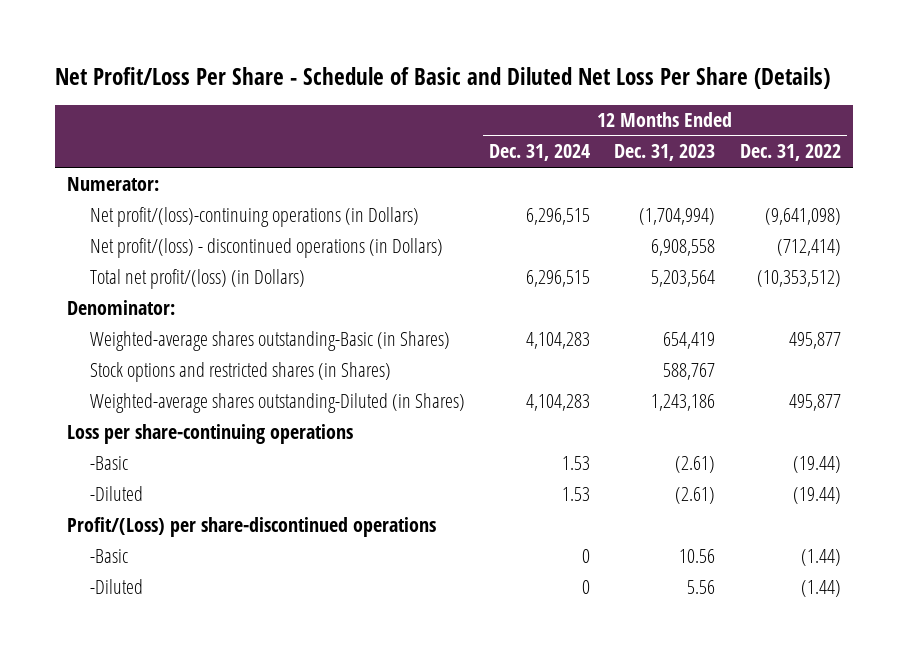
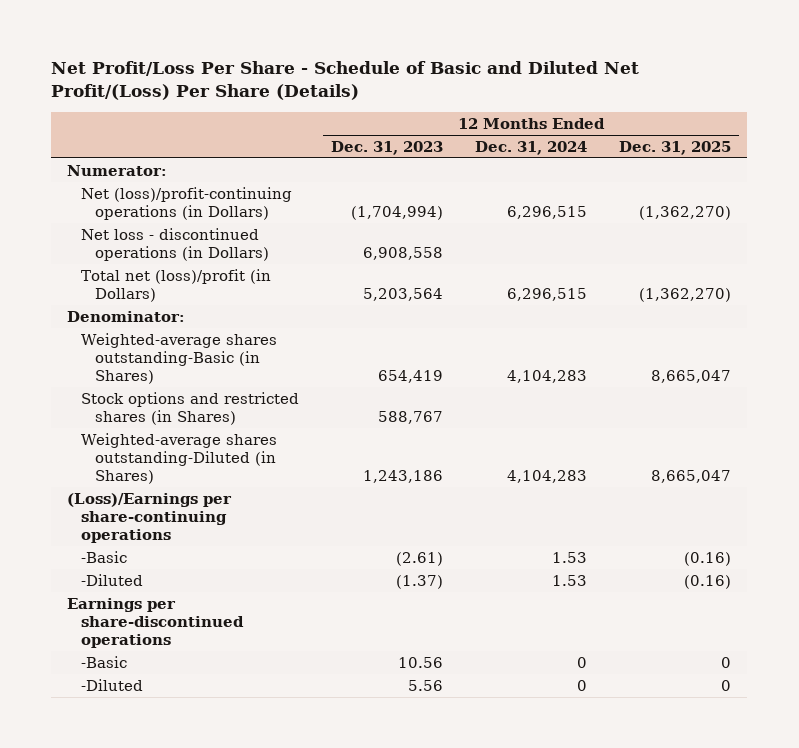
- Net Profit/Loss Per Share - Schedule of Basic and Diluted Net Loss Per Share (Details)
+ Net Profit/Loss Per Share - Schedule of Basic and Diluted Net Profit/(Loss) Per Share (Details)
- | 12 Months Ended Dec. 31, 2024 | 12 Months Ended Dec. 31, 2023 | 12 Months Ended Dec. 31, 2022
+ | 12 Months Ended Dec. 31, 2023 | 12 Months Ended Dec. 31, 2024 | 12 Months Ended Dec. 31, 2025
- Net profit/(loss)-continuing operations (in Dollars) | 6,296,515 | (1,704,994) | (9,641,098)
- Net profit/(loss) - discontinued operations (in Dollars) | | 6,908,558 | (712,414)
- Total net profit/(loss) (in Dollars) | 6,296,515 | 5,203,564 | (10,353,512)
+ Net (loss)/profit-continuing operations (in Dollars) | (1,704,994) | 6,296,515 | (1,362,270)
+ Net loss - discontinued operations (in Dollars) | 6,908,558 | |
+ Total net (loss)/profit (in Dollars) | 5,203,564 | 6,296,515 | (1,362,270)
- Loss per share-continuing operations
+ (Loss)/Earnings per share-continuing operations
- -Diluted | 1.53 | (2.61) | (19.44)
- Profit/(Loss) per share-discontinued operations
+ -Diluted | (1.37) | 1.53 | (0.16)
+ Earnings per share-discontinued operations

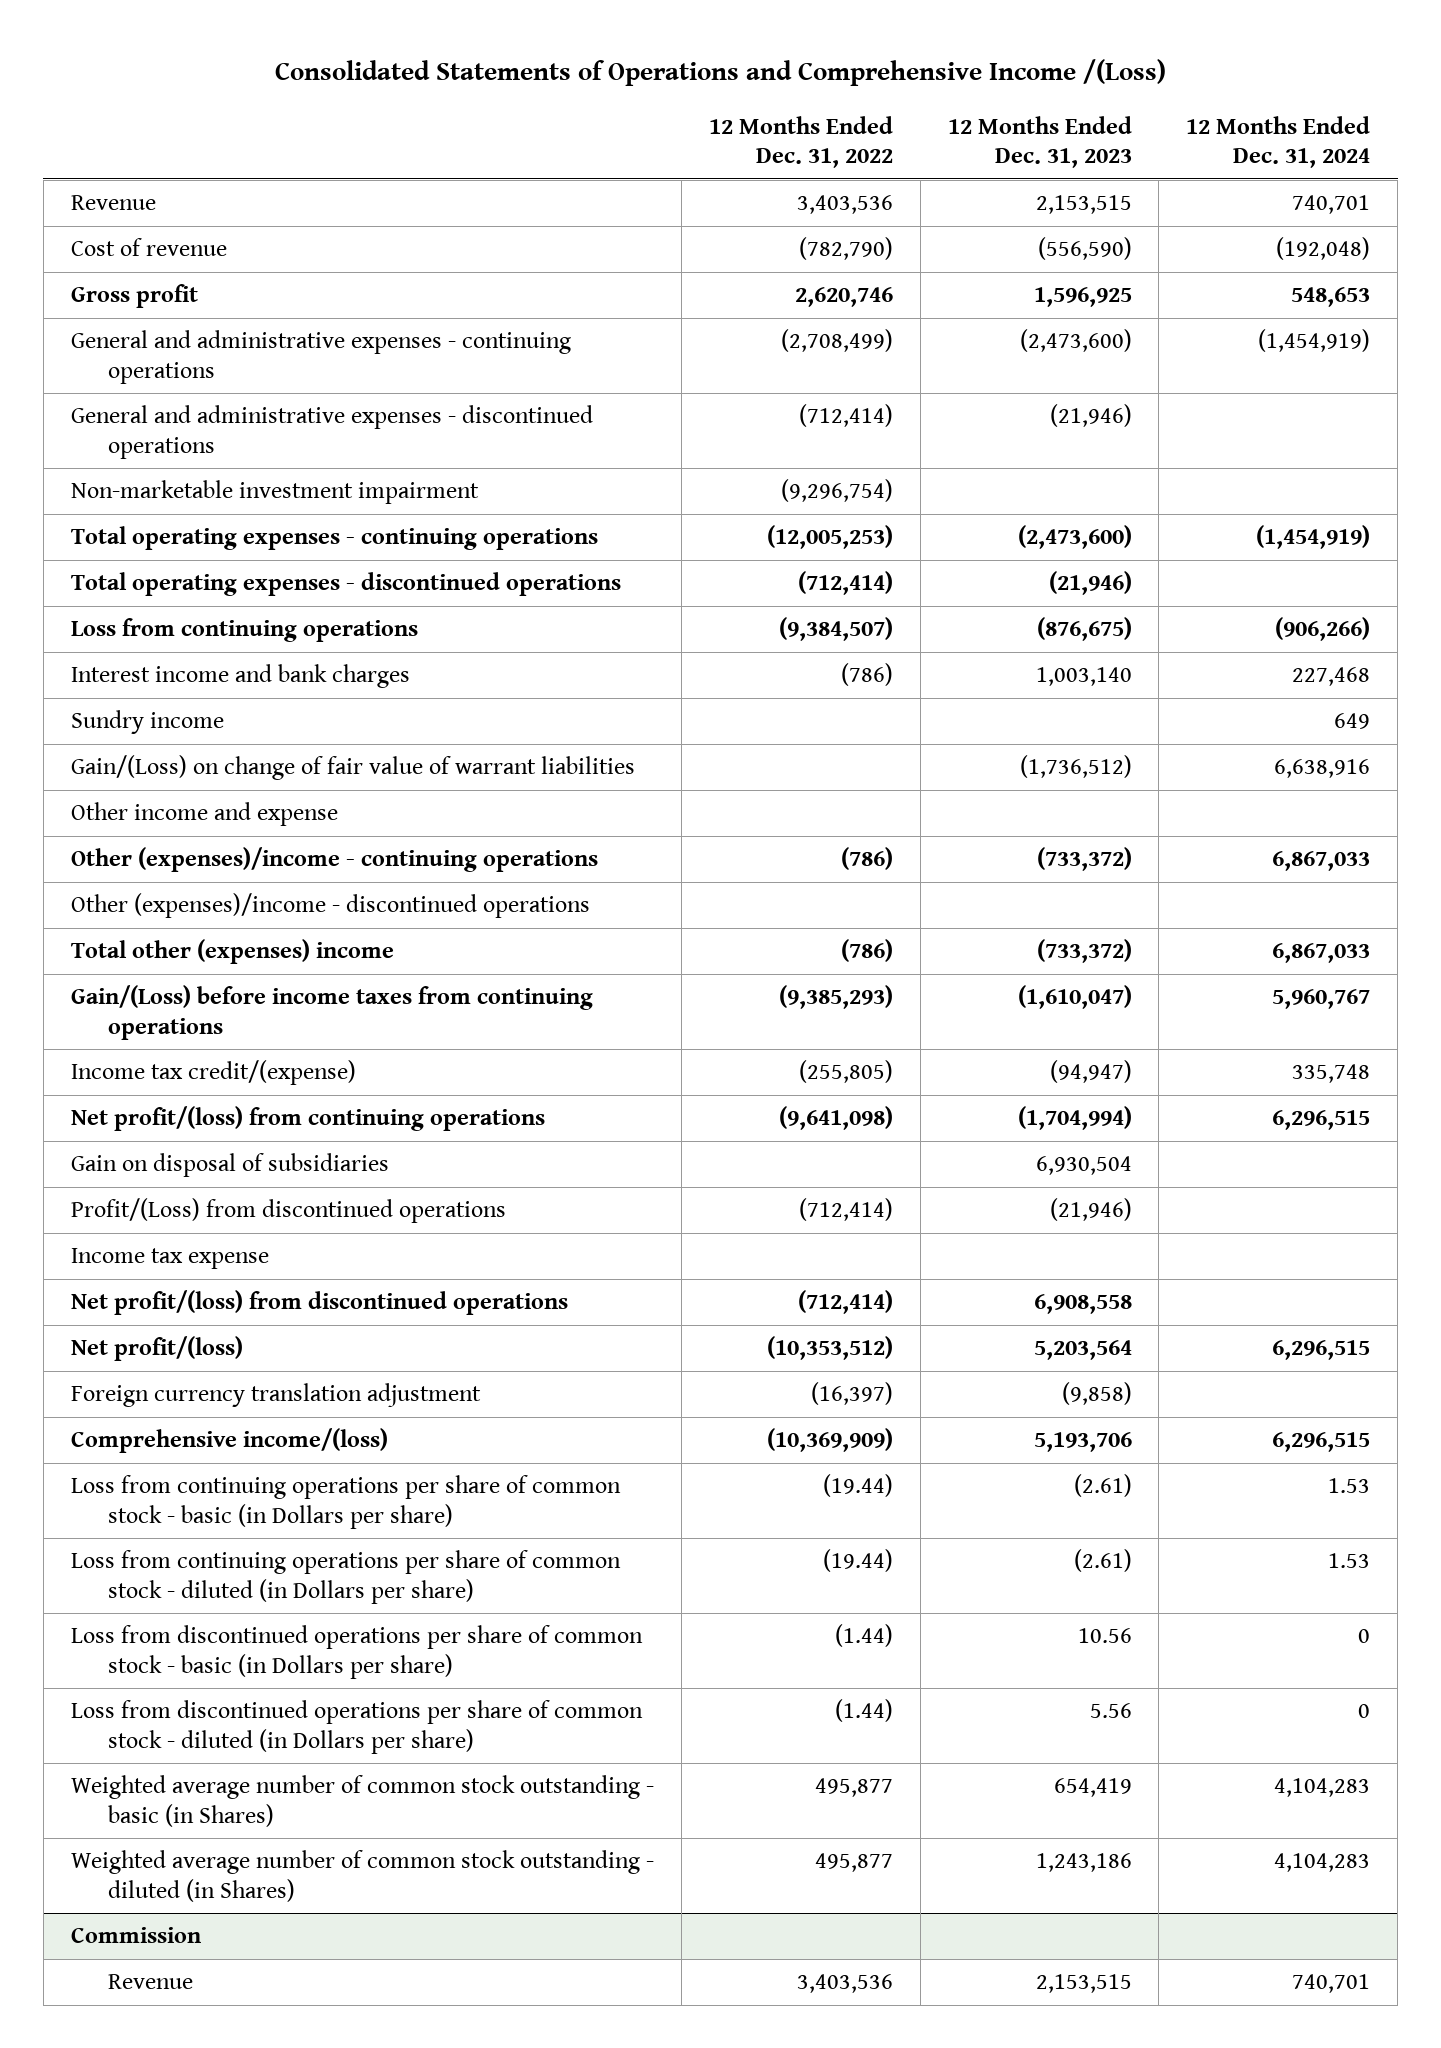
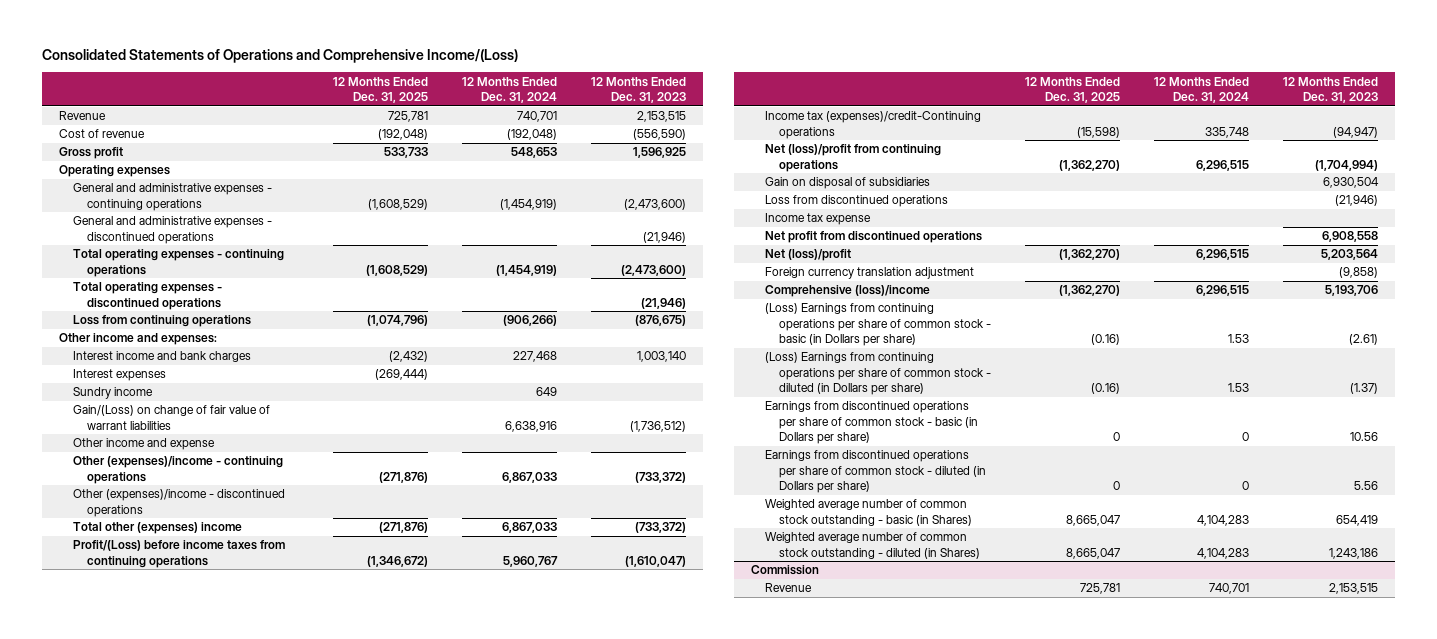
- Consolidated Statements of Operations and Comprehensive Income /(Loss)
+ Consolidated Statements of Operations and Comprehensive Income/(Loss)
- | 12 Months Ended Dec. 31, 2022 | 12 Months Ended Dec. 31, 2023 | 12 Months Ended Dec. 31, 2024
+ | 12 Months Ended Dec. 31, 2025 | 12 Months Ended Dec. 31, 2024 | 12 Months Ended Dec. 31, 2023
+ Operating expenses
- Non-marketable investment impairment | (9,296,754) | |
+ Other income and expenses:
+ Interest expenses | (269,444) | |
- Gain/(Loss) before income taxes from continuing operations | (9,385,293) | (1,610,047) | 5,960,767
- Income tax credit/(expense) | (255,805) | (94,947) | 335,748
- Net profit/(loss) from continuing operations | (9,641,098) | (1,704,994) | 6,296,515
+ Profit/(Loss) before income taxes from continuing operations | (1,346,672) | 5,960,767 | (1,610,047)
+ Income tax (expenses)/credit-Continuing operations | (15,598) | 335,748 | (94,947)
+ Net (loss)/profit from continuing operations | (1,362,270) | 6,296,515 | (1,704,994)
- Profit/(Loss) from discontinued operations | (712,414) | (21,946) |
+ Loss from discontinued operations | | | (21,946)
- Net profit/(loss) from discontinued operations | (712,414) | 6,908,558 |
- Net profit/(loss) | (10,353,512) | 5,203,564 | 6,296,515
+ Net profit from discontinued operations | | | 6,908,558
+ Net (loss)/profit | (1,362,270) | 6,296,515 | 5,203,564
- Comprehensive income/(loss) | (10,369,909) | 5,193,706 | 6,296,515
- Loss from continuing operations per share of common stock - basic (in Dollars per share) | (19.44) | (2.61) | 1.53
- Loss from continuing operations per share of common stock - diluted (in Dollars per share) | (19.44) | (2.61) | 1.53
- Loss from discontinued operations per share of common stock - basic (in Dollars per share) | (1.44) | 10.56 | 0
- Loss from discontinued operations per share of common stock - diluted (in Dollars per share) | (1.44) | 5.56 | 0
+ Comprehensive (loss)/income | (1,362,270) | 6,296,515 | 5,193,706
+ (Loss) Earnings from continuing operations per share of common stock - basic (in Dollars per share) | (0.16) | 1.53 | (2.61)
+ (Loss) Earnings from continuing operations per share of common stock - diluted (in Dollars per share) | (0.16) | 1.53 | (1.37)
+ Earnings from discontinued operations per share of common stock - basic (in Dollars per share) | 0 | 0 | 10.56
+ Earnings from discontinued operations per share of common stock - diluted (in Dollars per share) | 0 | 0 | 5.56

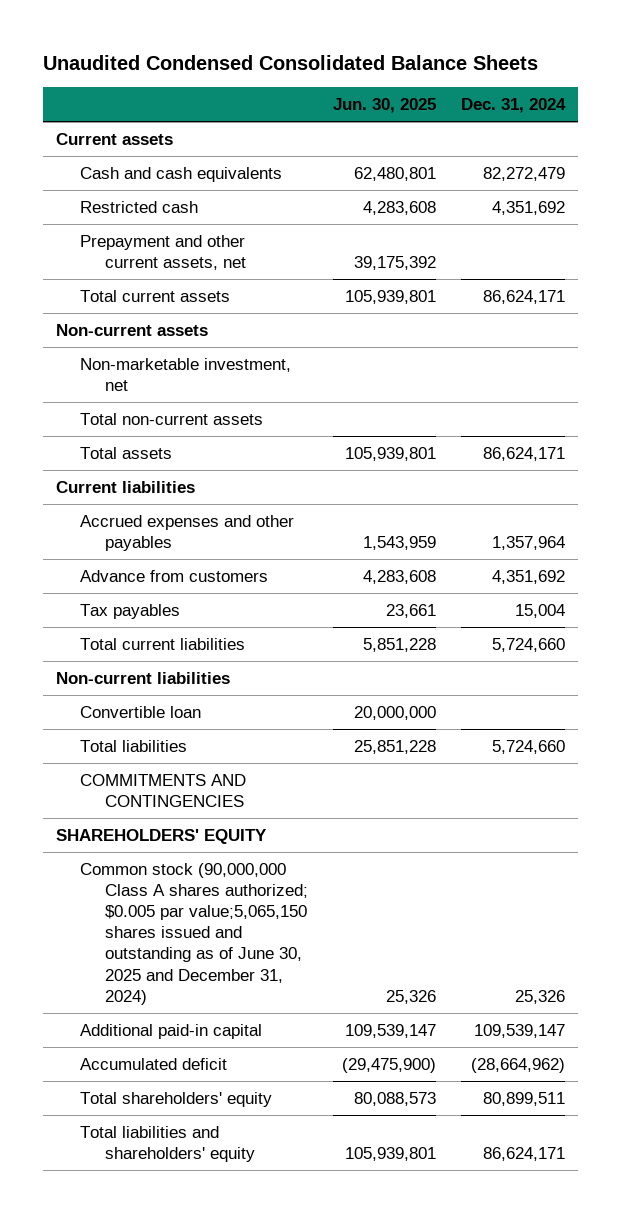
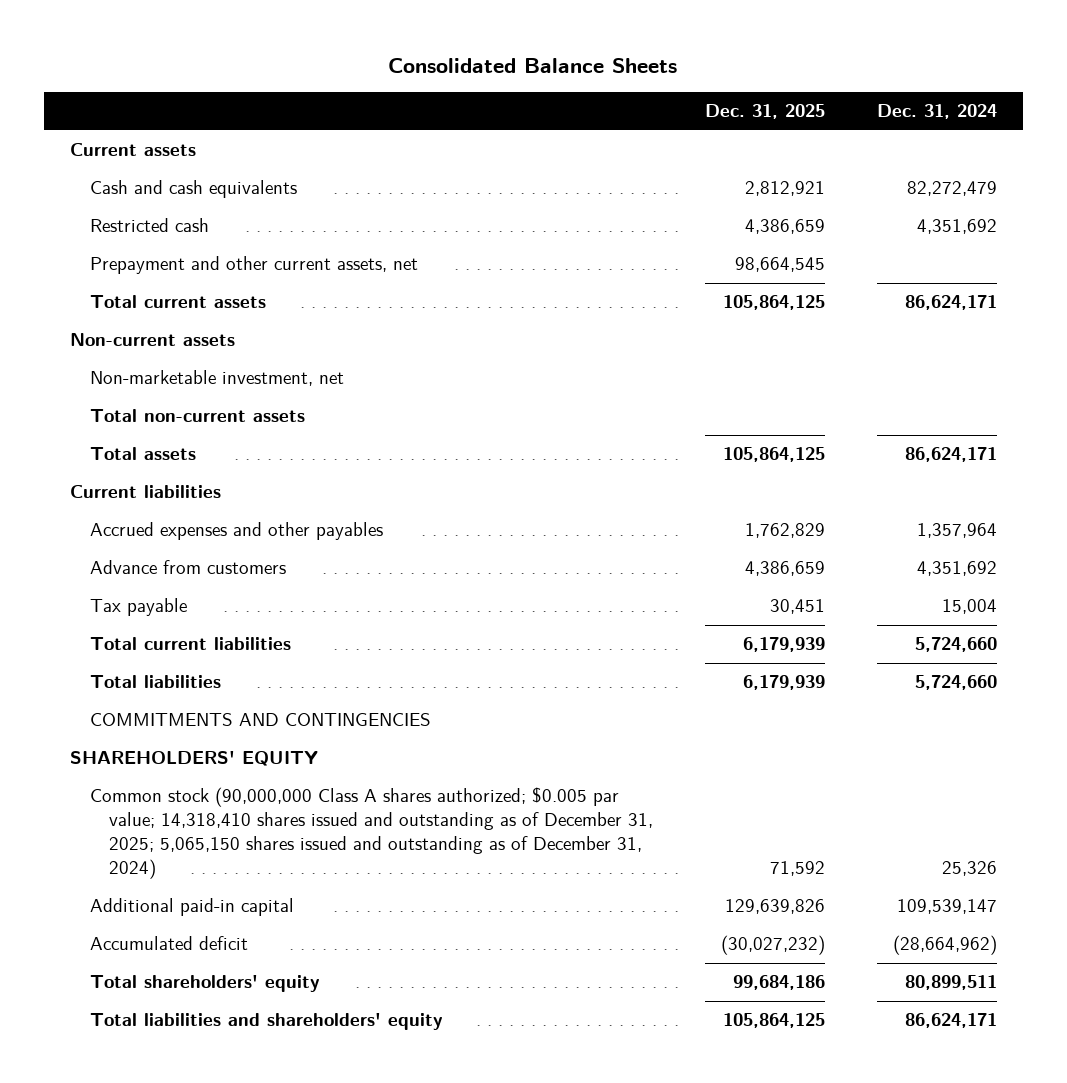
- Unaudited Condensed Consolidated Balance Sheets
+ Consolidated Balance Sheets
- | Jun. 30, 2025 | Dec. 31, 2024
+ | Dec. 31, 2025 | Dec. 31, 2024
- Tax payables | 23,661 | 15,004
+ Tax payable | 30,451 | 15,004
- Non-current liabilities
- Convertible loan | 20,000,000 |
- Common stock (90,000,000 Class A shares authorized; $0.005 par value;5,065,150 shares issued and outstanding as of June 30, 2025 and December 31, 2024) | 25,326 | 25,326
+ Common stock (90,000,000 Class A shares authorized; $0.005 par value; 14,318,410 shares issued and outstanding as of December 31, 2025; 5,065,150 shares issued and outstanding as of December 31, 2024) | 71,592 | 25,326

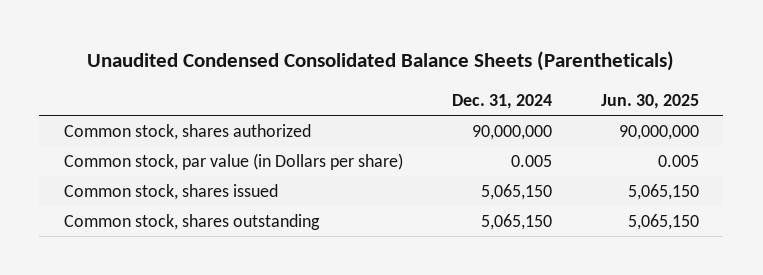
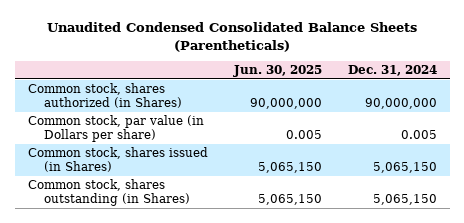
- | Dec. 31, 2024 | Jun. 30, 2025
+ | Jun. 30, 2025 | Dec. 31, 2024
- Common stock, shares authorized | 90,000,000 | 90,000,000
+ Common stock, shares authorized (in Shares) | 90,000,000 | 90,000,000
- Common stock, shares issued | 5,065,150 | 5,065,150
- Common stock, shares outstanding | 5,065,150 | 5,065,150
+ Common stock, shares issued (in Shares) | 5,065,150 | 5,065,150
+ Common stock, shares outstanding (in Shares) | 5,065,150 | 5,065,150

